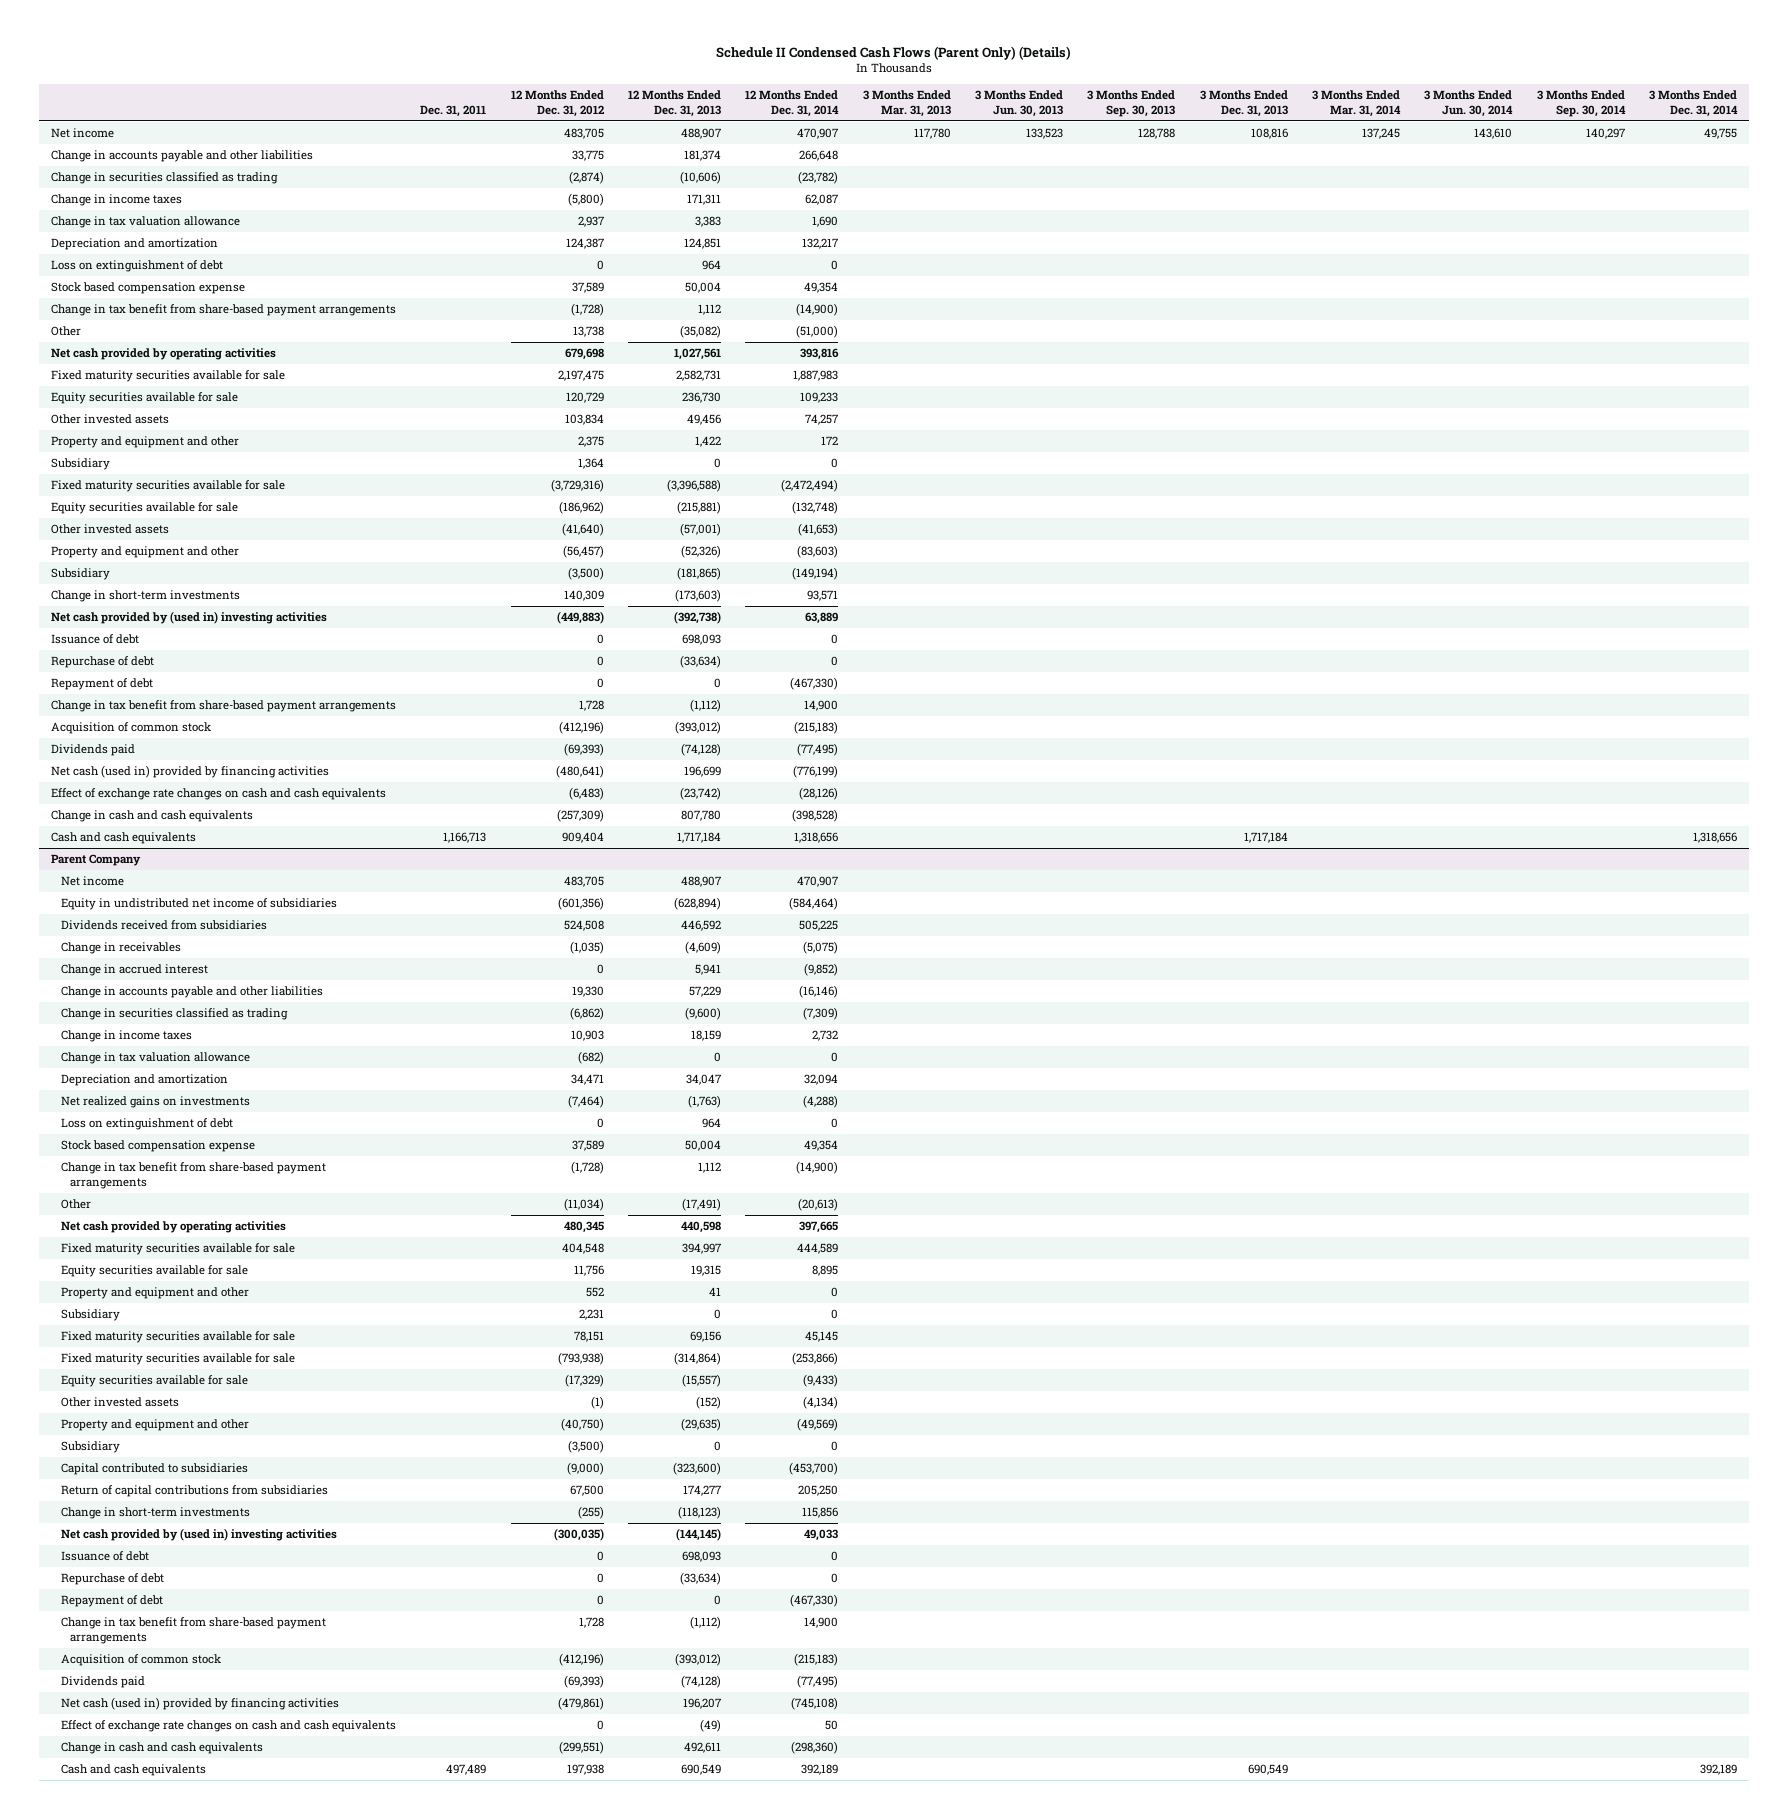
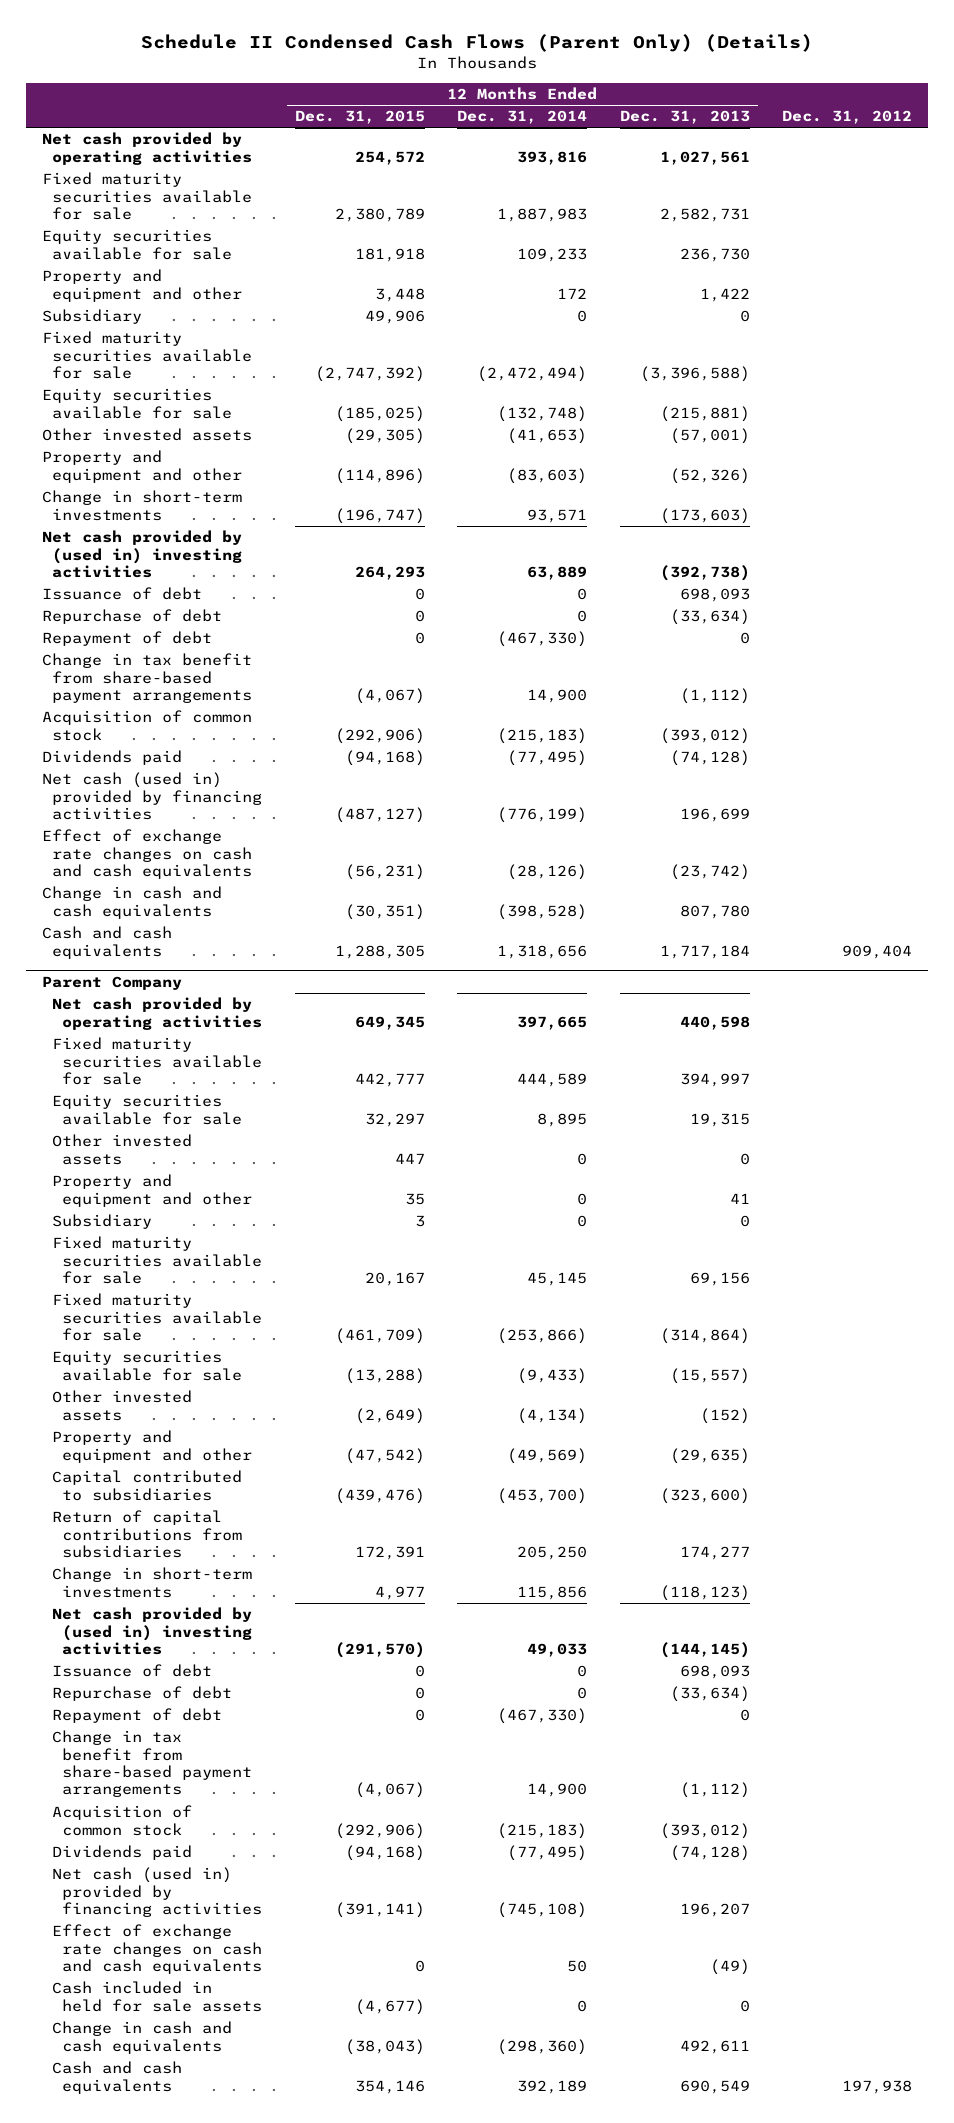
- | Dec. 31, 2011 | 12 Months Ended Dec. 31, 2012 | 12 Months Ended Dec. 31, 2013 | 12 Months Ended Dec. 31, 2014 | 3 Months Ended Mar. 31, 2013 | 3 Months Ended Jun. 30, 2013 | 3 Months Ended Sep. 30, 2013 | 3 Months Ended Dec. 31, 2013 | 3 Months Ended Mar. 31, 2014 | 3 Months Ended Jun. 30, 2014 | 3 Months Ended Sep. 30, 2014 | 3 Months Ended Dec. 31, 2014
+ | 12 Months Ended Dec. 31, 2015 | 12 Months Ended Dec. 31, 2014 | 12 Months Ended Dec. 31, 2013 | Dec. 31, 2012
- Net income | | 483,705 | 488,907 | 470,907 | 117,780 | 133,523 | 128,788 | 108,816 | 137,245 | 143,610 | 140,297 | 49,755
- Change in accounts payable and other liabilities | | 33,775 | 181,374 | 266,648 | | | | | | | |
- Change in securities classified as trading | | (2,874) | (10,606) | (23,782) | | | | | | | |
- Change in income taxes | | (5,800) | 171,311 | 62,087 | | | | | | | |
- Change in tax valuation allowance | | 2,937 | 3,383 | 1,690 | | | | | | | |
- Depreciation and amortization | | 124,387 | 124,851 | 132,217 | | | | | | | |
- Loss on extinguishment of debt | | 0 | 964 | 0 | | | | | | | |
- Stock based compensation expense | | 37,589 | 50,004 | 49,354 | | | | | | | |
- Change in tax benefit from share-based payment arrangements | | (1,728) | 1,112 | (14,900) | | | | | | | |
- Other | | 13,738 | (35,082) | (51,000) | | | | | | | |
- Other invested assets | | 103,834 | 49,456 | 74,257 | | | | | | | |
- Subsidiary | | (3,500) | (181,865) | (149,194) | | | | | | | |
@ Parent Company
- Net income | | 483,705 | 488,907 | 470,907 | | | | | | | |
- Equity in undistributed net income of subsidiaries | | (601,356) | (628,894) | (584,464) | | | | | | | |
- Dividends received from subsidiaries | | 524,508 | 446,592 | 505,225 | | | | | | | |
- Change in receivables | | (1,035) | (4,609) | (5,075) | | | | | | | |
- Change in accrued interest | | 0 | 5,941 | (9,852) | | | | | | | |
- Change in accounts payable and other liabilities | | 19,330 | 57,229 | (16,146) | | | | | | | |
- Change in securities classified as trading | | (6,862) | (9,600) | (7,309) | | | | | | | |
- Change in income taxes | | 10,903 | 18,159 | 2,732 | | | | | | | |
- Change in tax valuation allowance | | (682) | 0 | 0 | | | | | | | |
- Depreciation and amortization | | 34,471 | 34,047 | 32,094 | | | | | | | |
- Net realized gains on investments | | (7,464) | (1,763) | (4,288) | | | | | | | |
- Loss on extinguishment of debt | | 0 | 964 | 0 | | | | | | | |
- Stock based compensation expense | | 37,589 | 50,004 | 49,354 | | | | | | | |
- Change in tax benefit from share-based payment arrangements | | (1,728) | 1,112 | (14,900) | | | | | | | |
- Other | | (11,034) | (17,491) | (20,613) | | | | | | | |
+ Other invested assets | 447 | 0 | 0 |
- Subsidiary | | (3,500) | 0 | 0 | | | | | | | |
+ Cash included in held for sale assets | (4,677) | 0 | 0 |

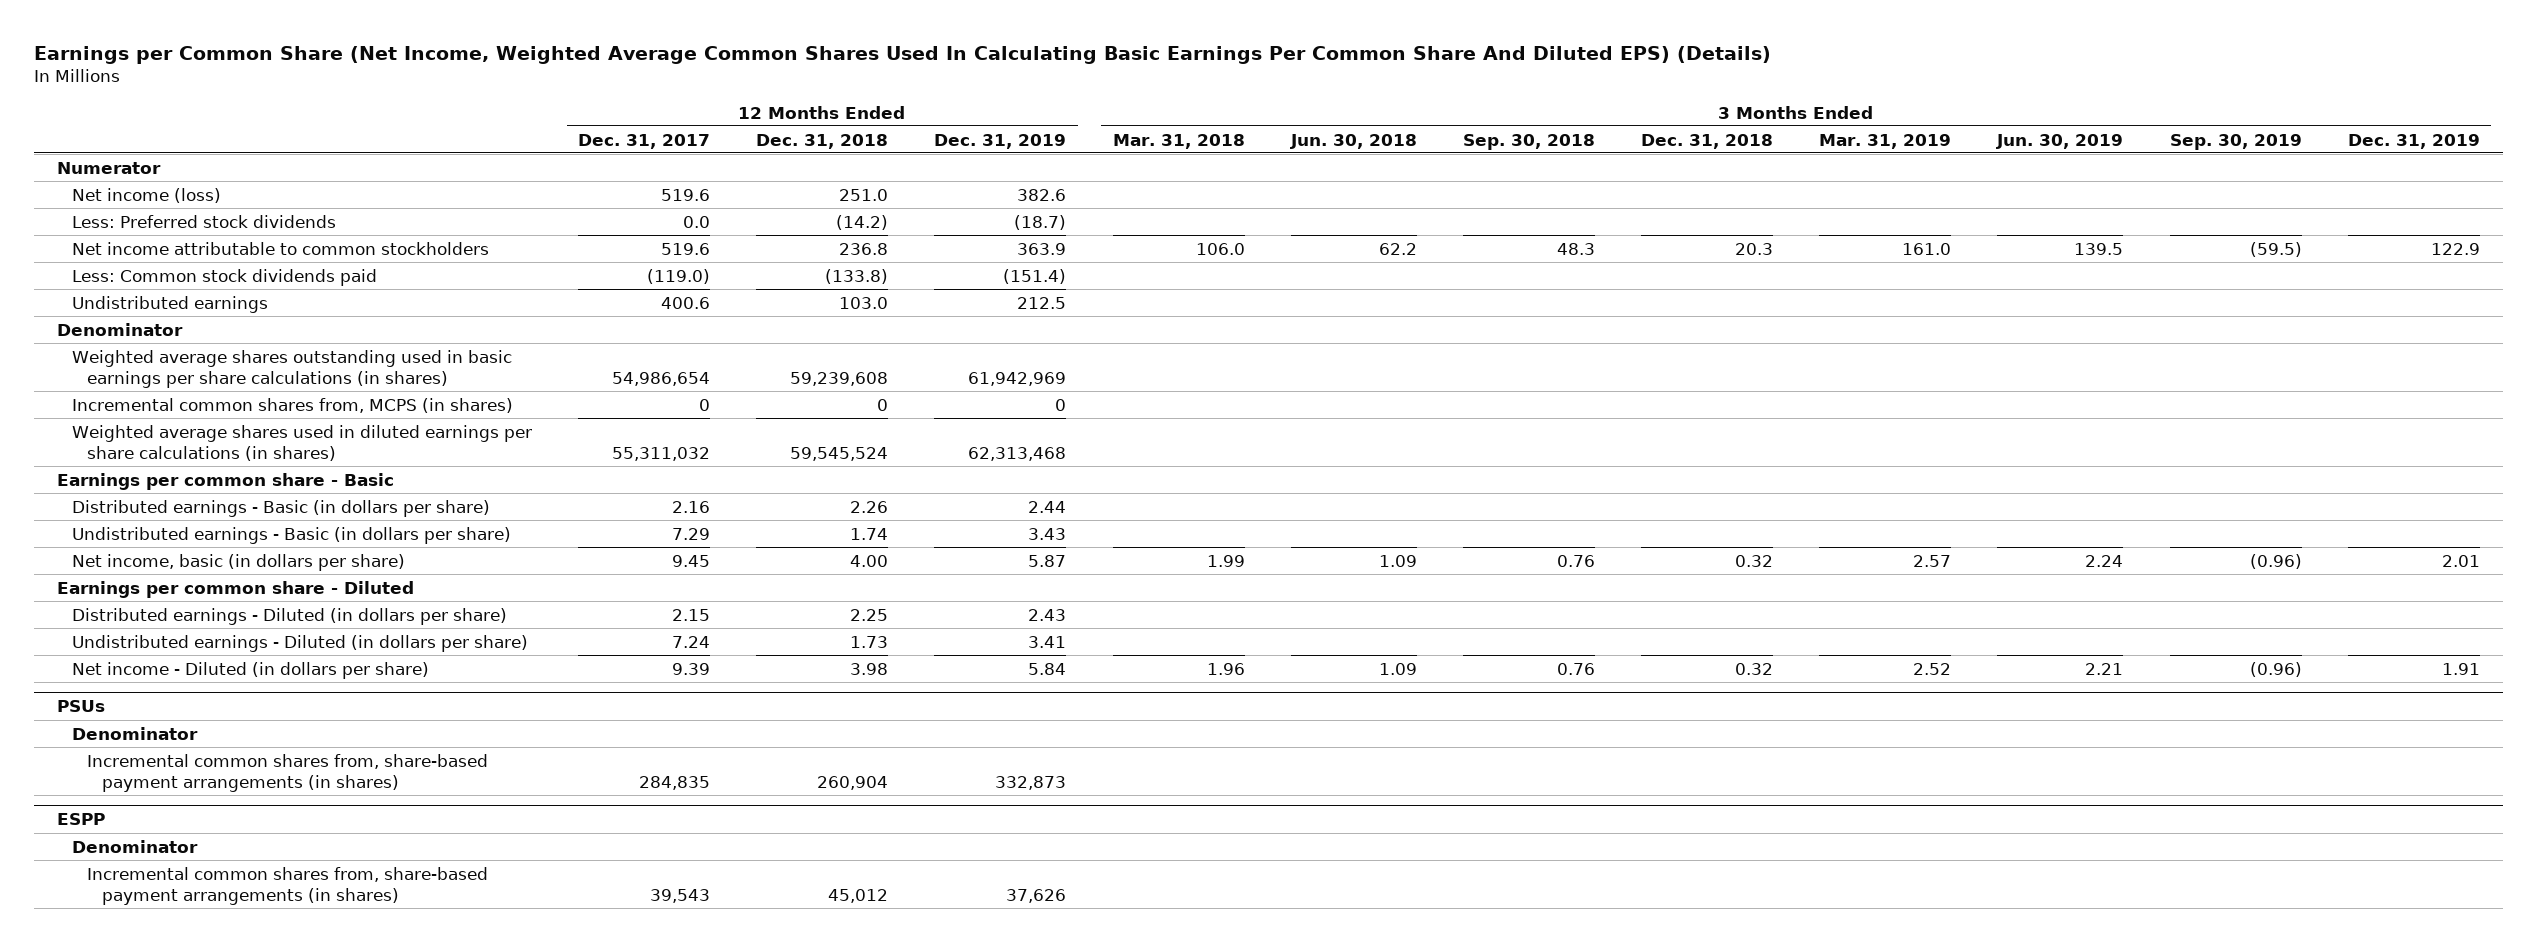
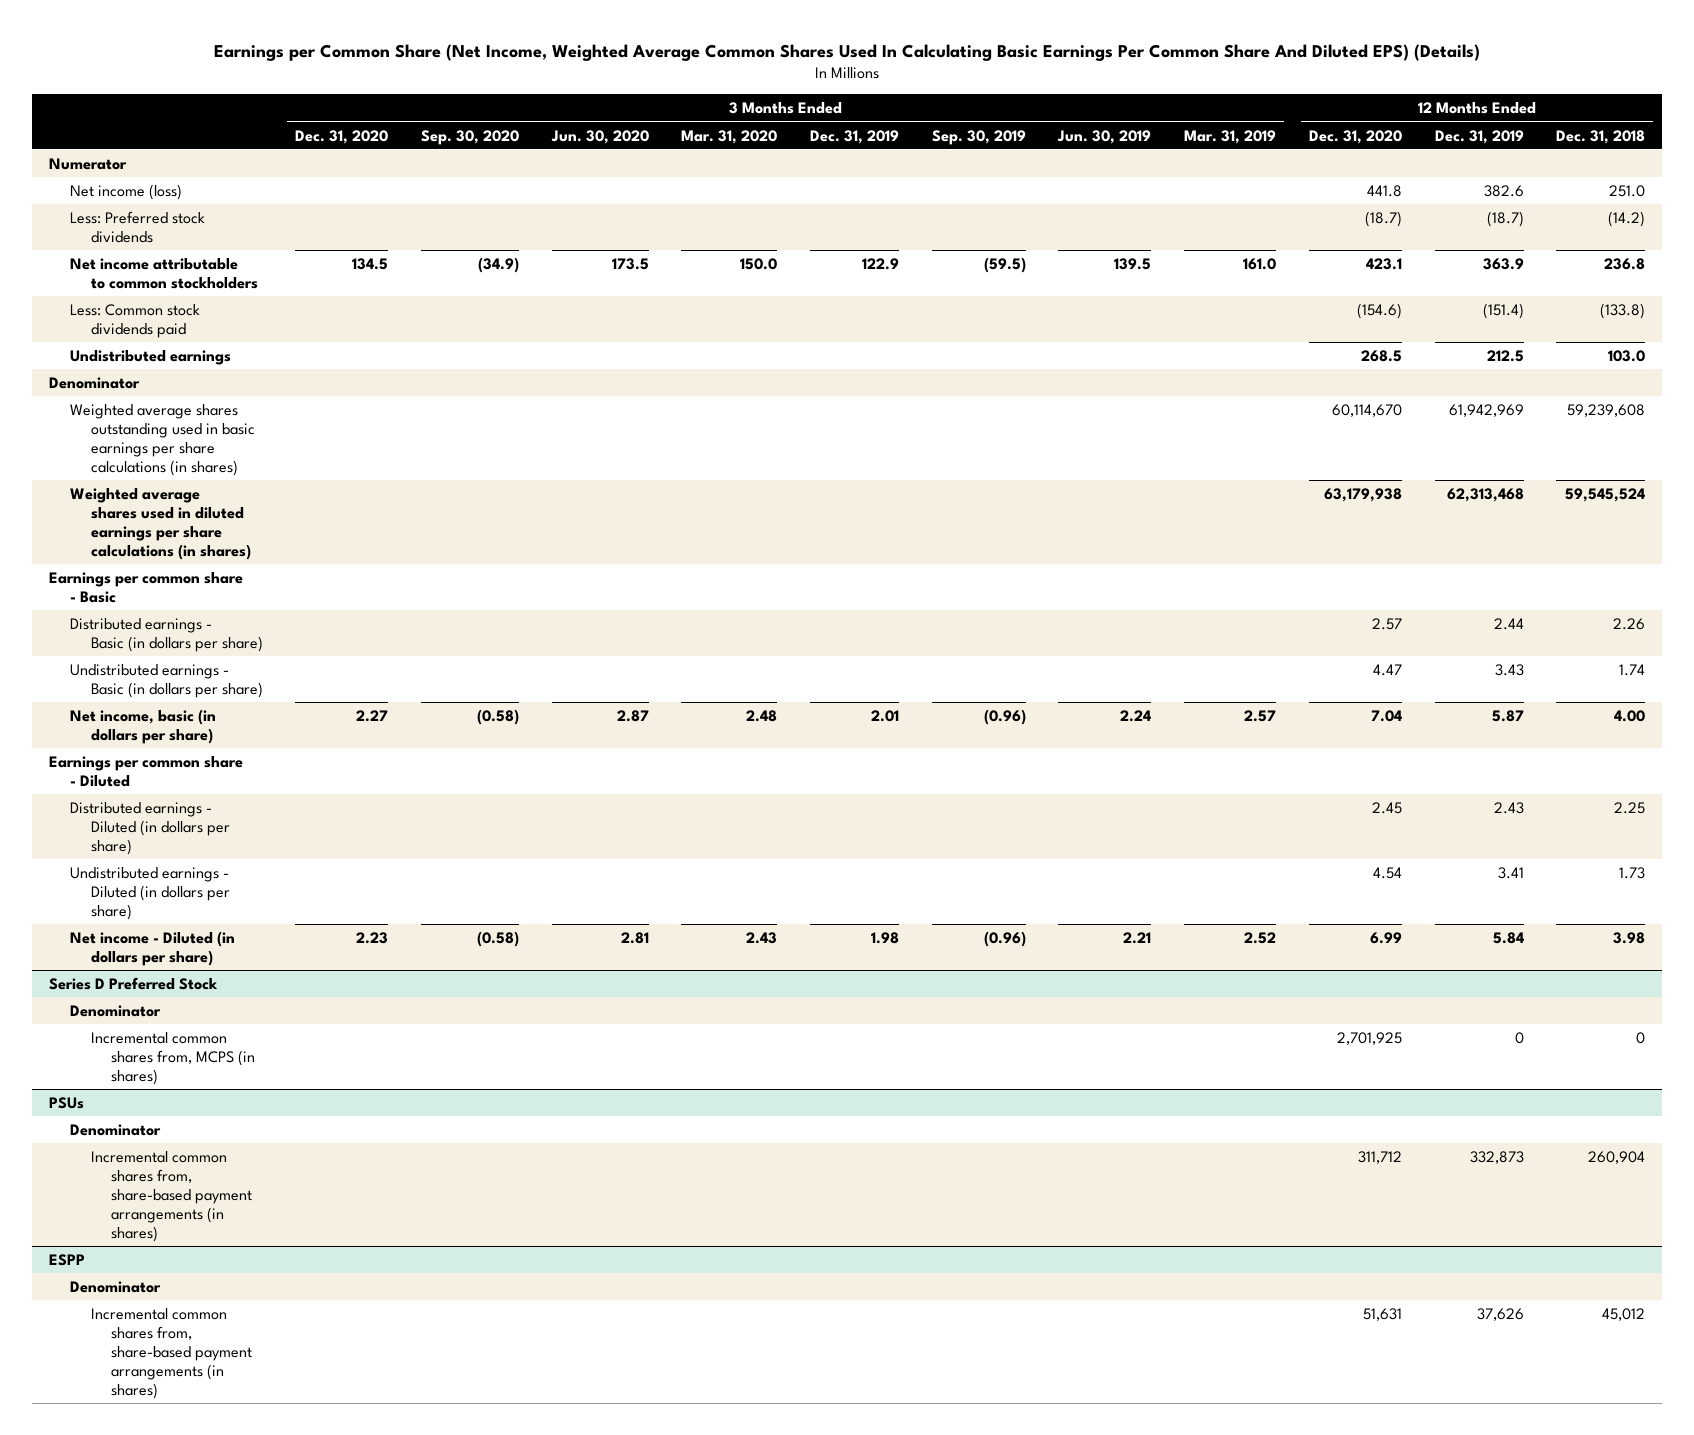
- | 12 Months Ended Dec. 31, 2017 | 12 Months Ended Dec. 31, 2018 | 12 Months Ended Dec. 31, 2019 | 3 Months Ended Mar. 31, 2018 | 3 Months Ended Jun. 30, 2018 | 3 Months Ended Sep. 30, 2018 | 3 Months Ended Dec. 31, 2018 | 3 Months Ended Mar. 31, 2019 | 3 Months Ended Jun. 30, 2019 | 3 Months Ended Sep. 30, 2019 | 3 Months Ended Dec. 31, 2019
+ | 3 Months Ended Dec. 31, 2020 | 3 Months Ended Sep. 30, 2020 | 3 Months Ended Jun. 30, 2020 | 3 Months Ended Mar. 31, 2020 | 3 Months Ended Dec. 31, 2019 | 3 Months Ended Sep. 30, 2019 | 3 Months Ended Jun. 30, 2019 | 3 Months Ended Mar. 31, 2019 | 12 Months Ended Dec. 31, 2020 | 12 Months Ended Dec. 31, 2019 | 12 Months Ended Dec. 31, 2018
- Incremental common shares from, MCPS (in shares) | 0 | 0 | 0 | | | | | | | |
- Net income - Diluted (in dollars per share) | 9.39 | 3.98 | 5.84 | 1.96 | 1.09 | 0.76 | 0.32 | 2.52 | 2.21 | (0.96) | 1.91
+ Net income - Diluted (in dollars per share) | 2.23 | (0.58) | 2.81 | 2.43 | 1.98 | (0.96) | 2.21 | 2.52 | 6.99 | 5.84 | 3.98
+ Series D Preferred Stock
+ Denominator
+ Incremental common shares from, MCPS (in shares) | | | | | | | | | 2,701,925 | 0 | 0

